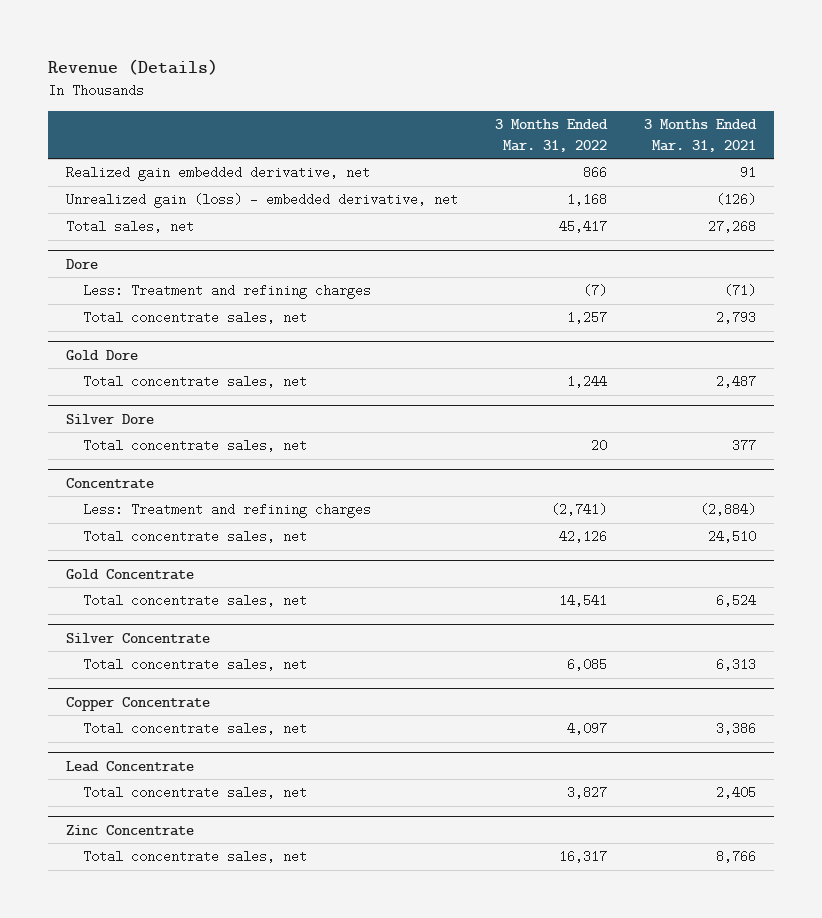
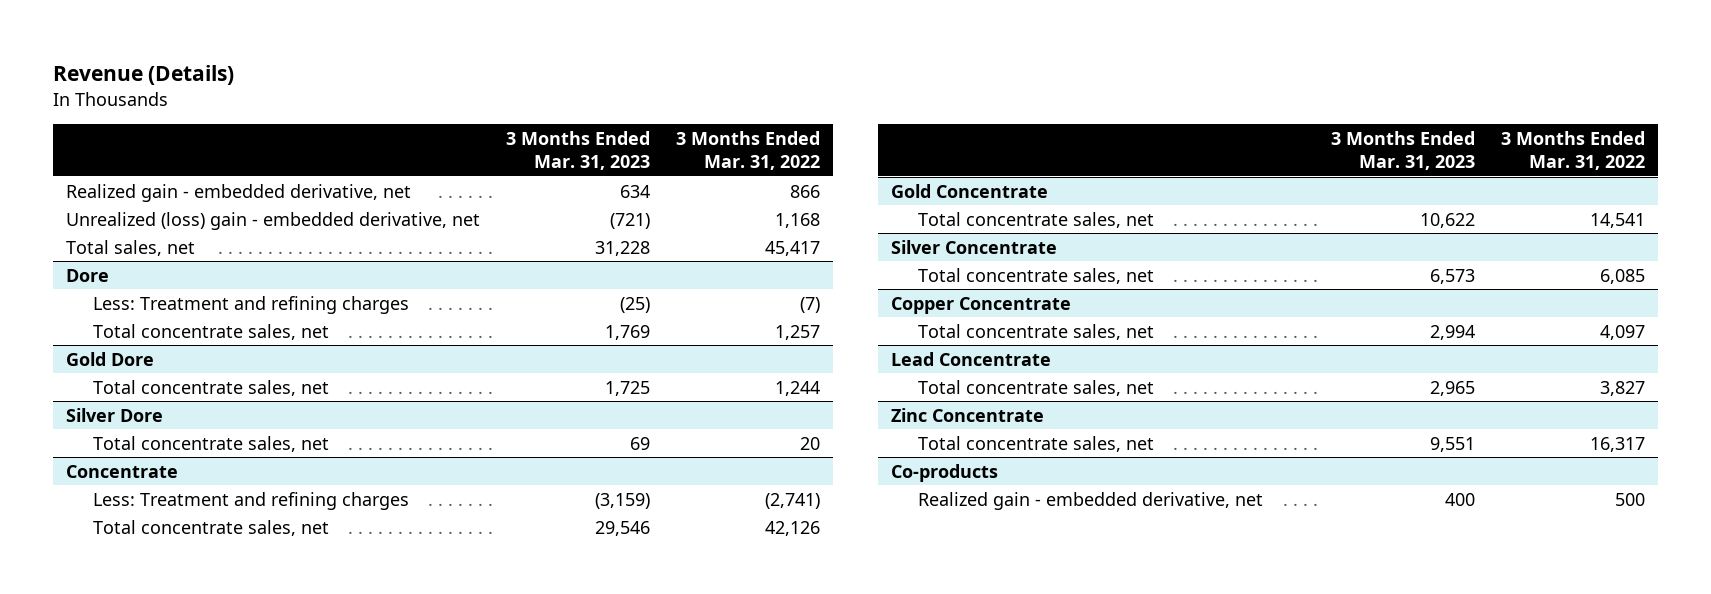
- | 3 Months Ended Mar. 31, 2022 | 3 Months Ended Mar. 31, 2021
+ | 3 Months Ended Mar. 31, 2023 | 3 Months Ended Mar. 31, 2022
- Realized gain embedded derivative, net | 866 | 91
- Unrealized gain (loss) - embedded derivative, net | 1,168 | (126)
+ Realized gain - embedded derivative, net | 634 | 866
+ Unrealized (loss) gain - embedded derivative, net | (721) | 1,168
+ Co-products
+ Realized gain - embedded derivative, net | 400 | 500

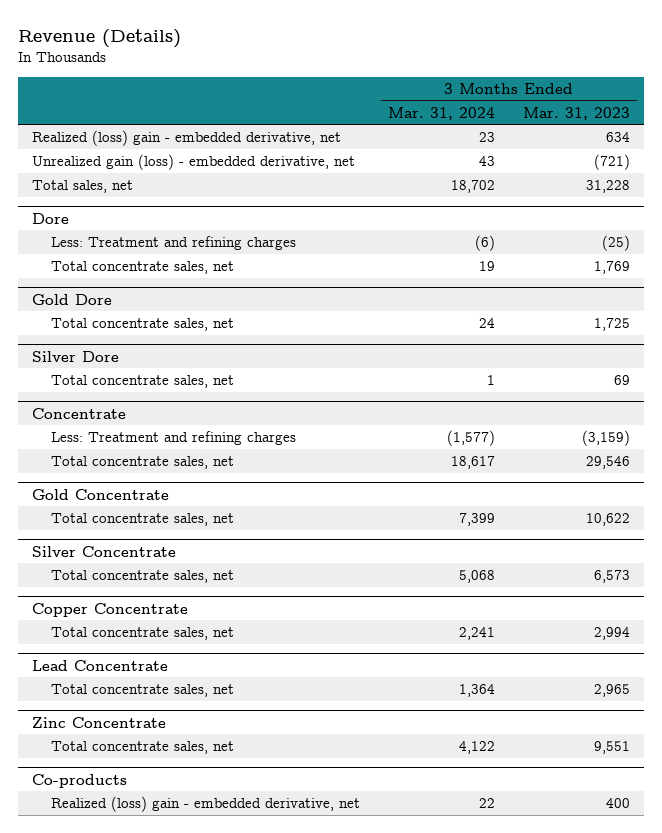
- | 3 Months Ended Mar. 31, 2023 | 3 Months Ended Mar. 31, 2022
+ | 3 Months Ended Mar. 31, 2024 | 3 Months Ended Mar. 31, 2023
- Realized gain - embedded derivative, net | 634 | 866
- Unrealized (loss) gain - embedded derivative, net | (721) | 1,168
+ Realized (loss) gain - embedded derivative, net | 23 | 634
+ Unrealized gain (loss) - embedded derivative, net | 43 | (721)
@ Co-products
- Realized gain - embedded derivative, net | 400 | 500
+ Realized (loss) gain - embedded derivative, net | 22 | 400

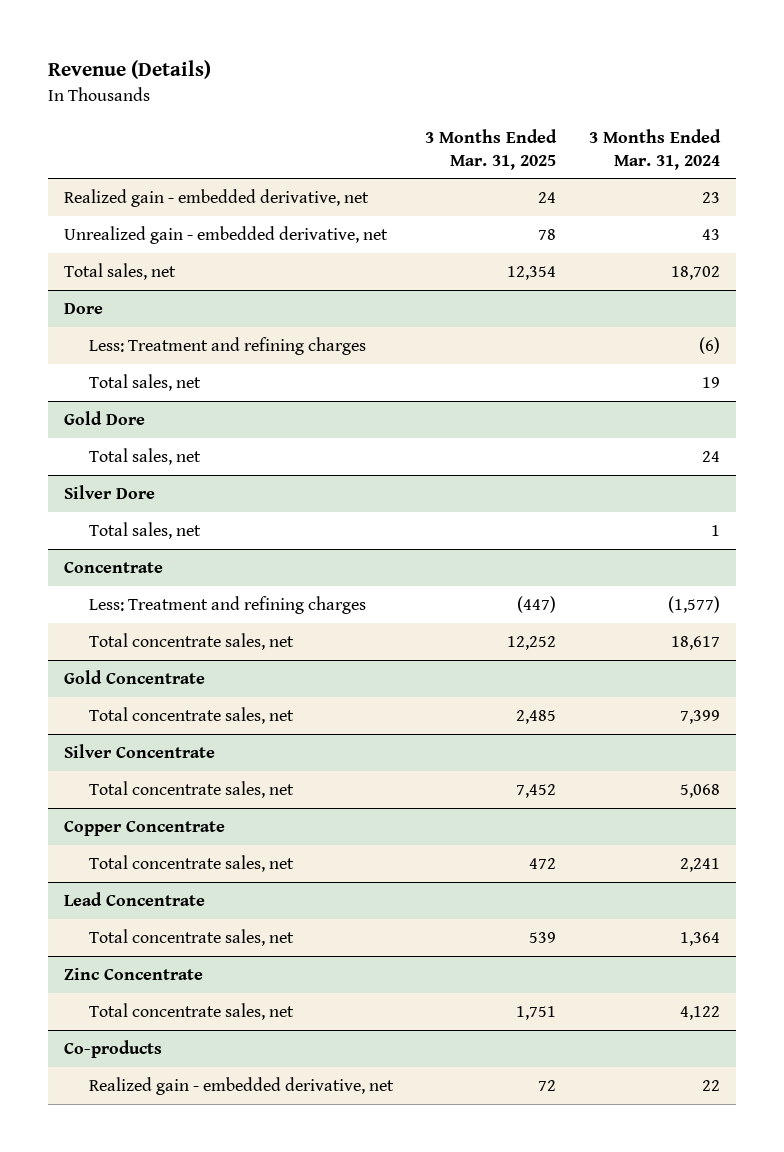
- | 3 Months Ended Mar. 31, 2024 | 3 Months Ended Mar. 31, 2023
+ | 3 Months Ended Mar. 31, 2025 | 3 Months Ended Mar. 31, 2024
- Realized (loss) gain - embedded derivative, net | 23 | 634
- Unrealized gain (loss) - embedded derivative, net | 43 | (721)
+ Realized gain - embedded derivative, net | 24 | 23
+ Unrealized gain - embedded derivative, net | 78 | 43
@ Dore
- Total concentrate sales, net | 19 | 1,769
+ Total sales, net | | 19
@ Gold Dore
- Total concentrate sales, net | 24 | 1,725
+ Total sales, net | | 24
@ Silver Dore
- Total concentrate sales, net | 1 | 69
+ Total sales, net | | 1
@ Co-products
- Realized (loss) gain - embedded derivative, net | 22 | 400
+ Realized gain - embedded derivative, net | 72 | 22

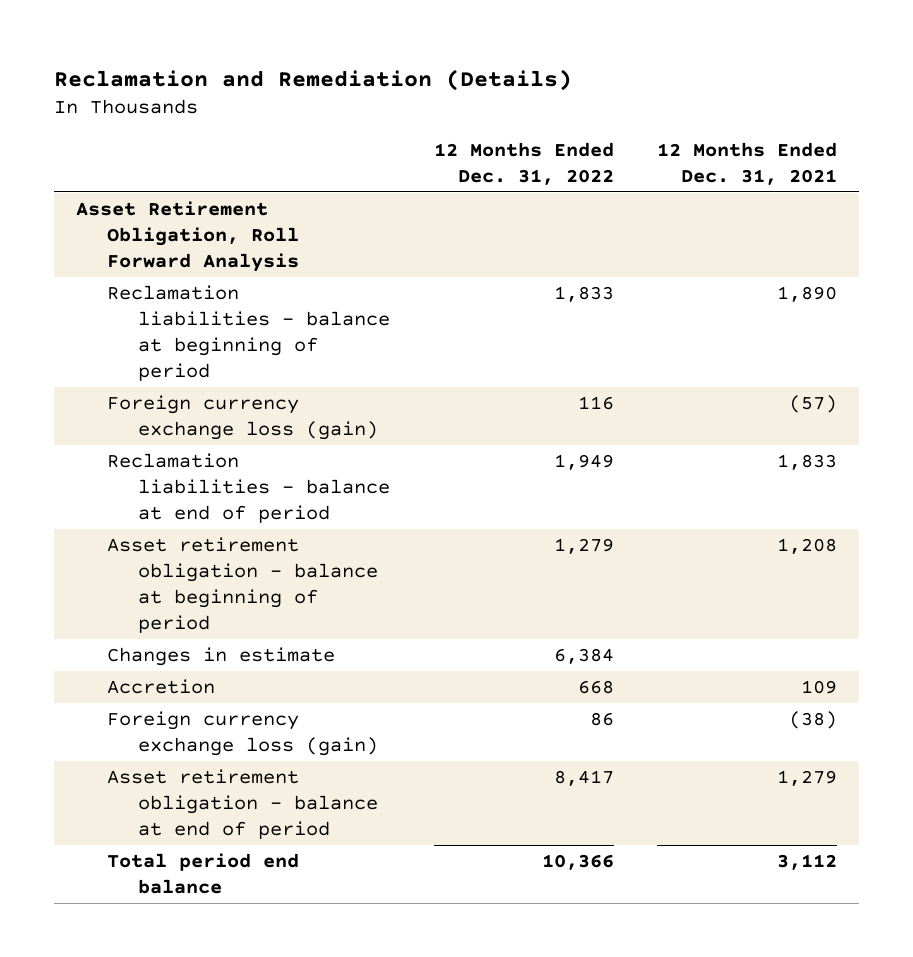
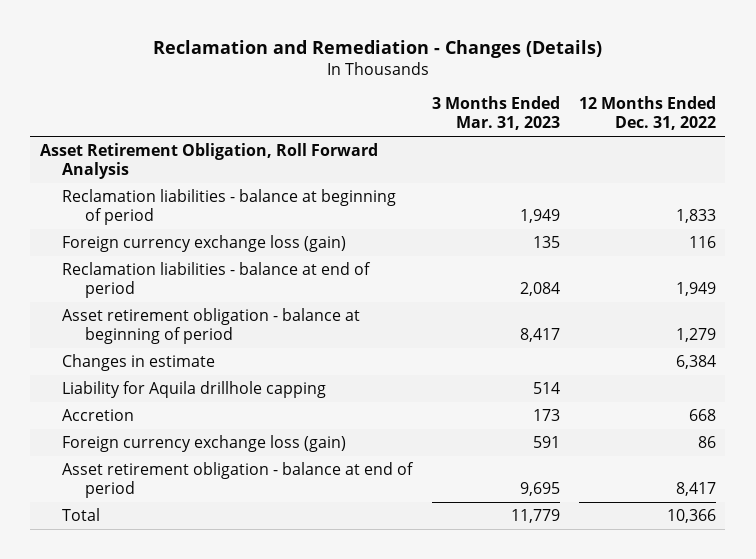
- Reclamation and Remediation (Details)
+ Reclamation and Remediation - Changes (Details)
- | 12 Months Ended Dec. 31, 2022 | 12 Months Ended Dec. 31, 2021
+ | 3 Months Ended Mar. 31, 2023 | 12 Months Ended Dec. 31, 2022
+ Liability for Aquila drillhole capping | 514 |
- Total period end balance | 10,366 | 3,112
+ Total | 11,779 | 10,366

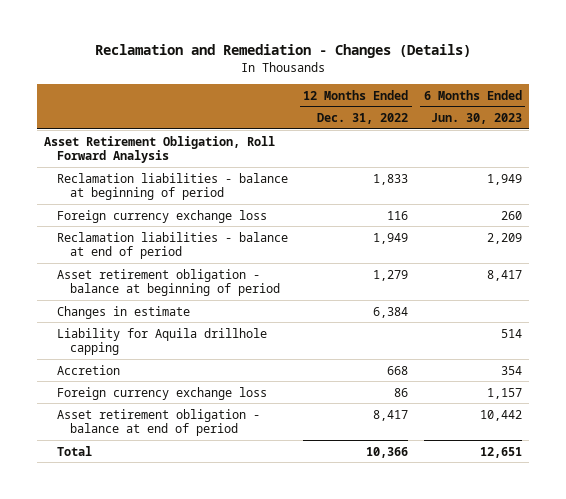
- | 3 Months Ended Mar. 31, 2023 | 12 Months Ended Dec. 31, 2022
+ | 12 Months Ended Dec. 31, 2022 | 6 Months Ended Jun. 30, 2023
- Foreign currency exchange loss (gain) | 135 | 116
+ Foreign currency exchange loss | 116 | 260
- Foreign currency exchange loss (gain) | 591 | 86
+ Foreign currency exchange loss | 86 | 1,157

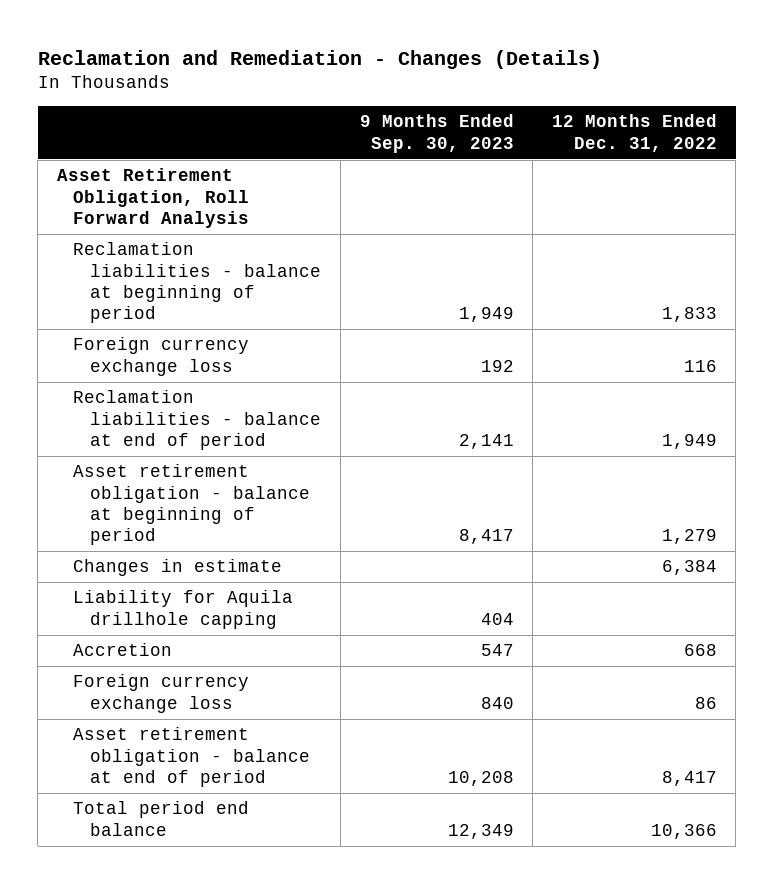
- | 12 Months Ended Dec. 31, 2022 | 6 Months Ended Jun. 30, 2023
+ | 9 Months Ended Sep. 30, 2023 | 12 Months Ended Dec. 31, 2022
- Total | 10,366 | 12,651
+ Total period end balance | 12,349 | 10,366

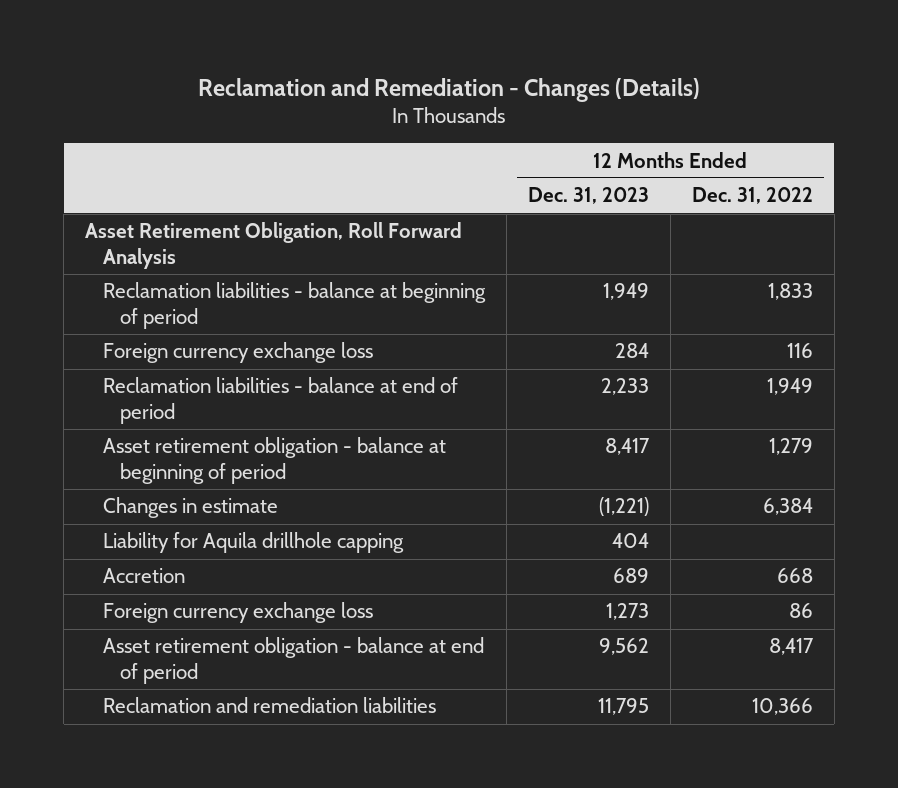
- | 9 Months Ended Sep. 30, 2023 | 12 Months Ended Dec. 31, 2022
+ | 12 Months Ended Dec. 31, 2023 | 12 Months Ended Dec. 31, 2022
- Total period end balance | 12,349 | 10,366
+ Reclamation and remediation liabilities | 11,795 | 10,366

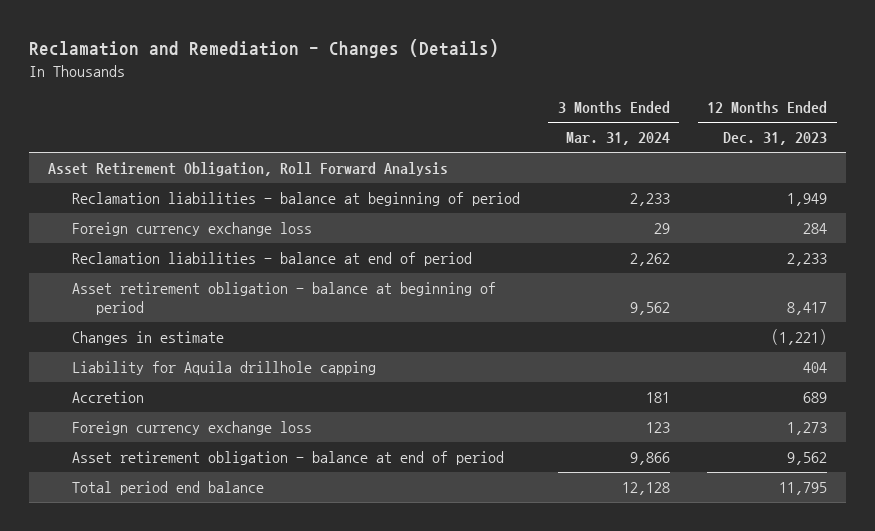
- | 12 Months Ended Dec. 31, 2023 | 12 Months Ended Dec. 31, 2022
+ | 3 Months Ended Mar. 31, 2024 | 12 Months Ended Dec. 31, 2023
- Reclamation and remediation liabilities | 11,795 | 10,366
+ Total period end balance | 12,128 | 11,795

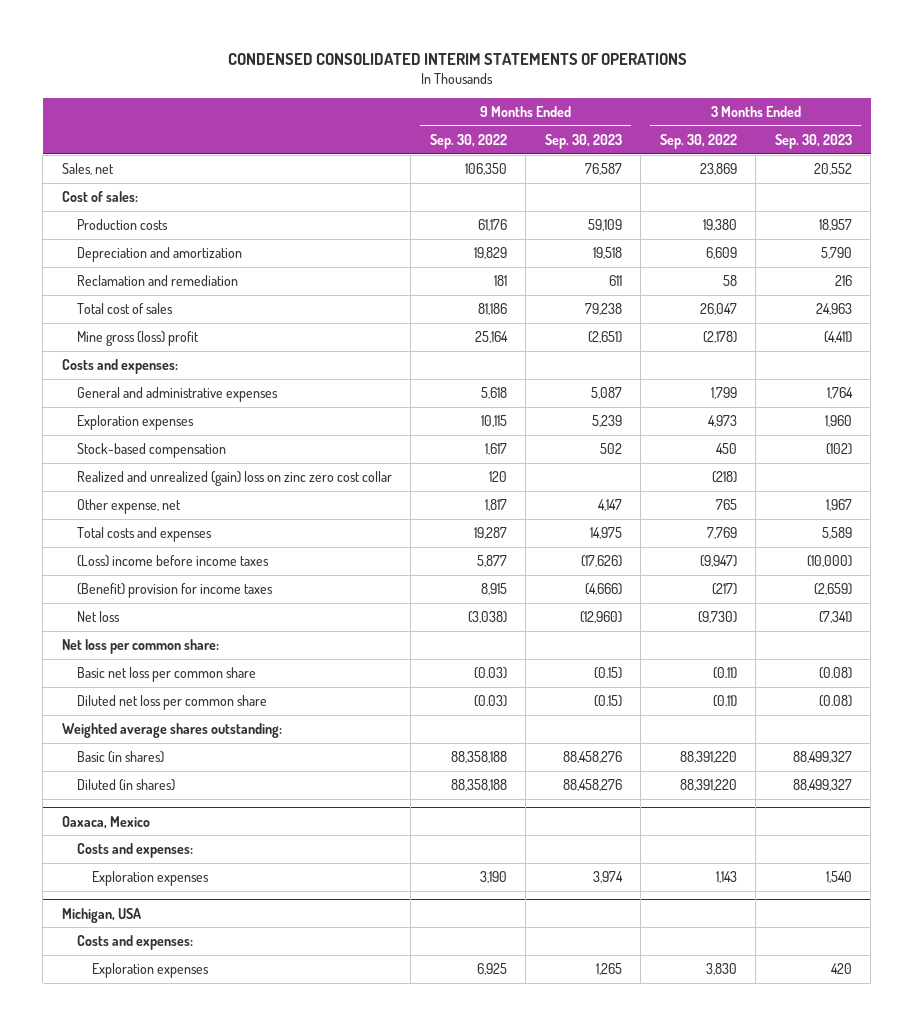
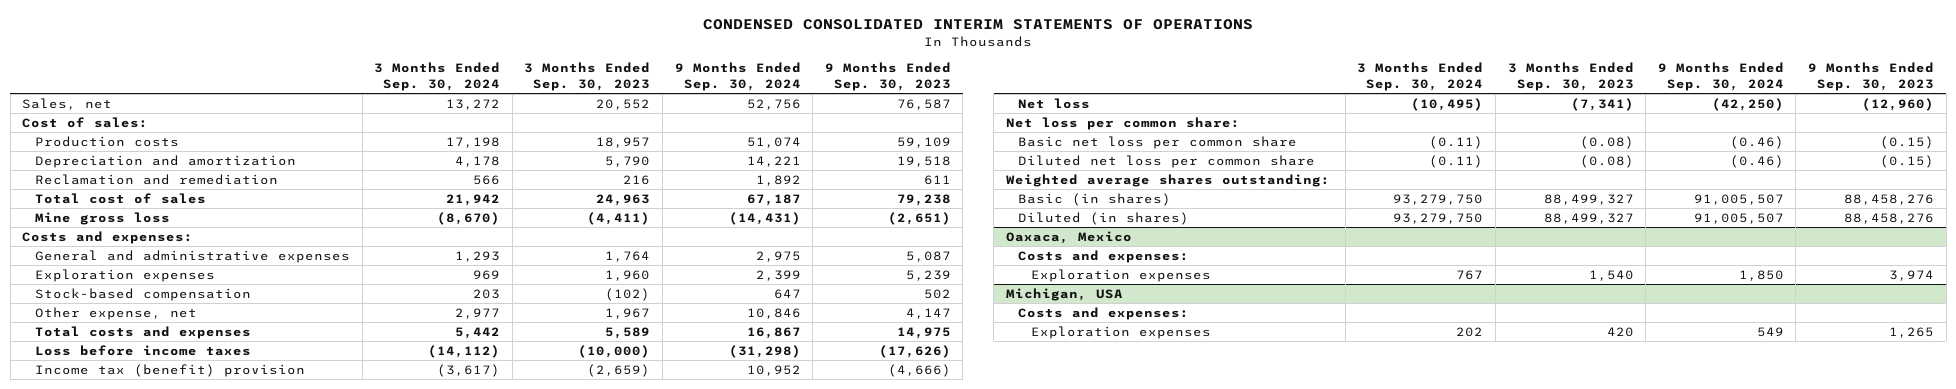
- | 9 Months Ended Sep. 30, 2022 | 9 Months Ended Sep. 30, 2023 | 3 Months Ended Sep. 30, 2022 | 3 Months Ended Sep. 30, 2023
+ | 3 Months Ended Sep. 30, 2024 | 3 Months Ended Sep. 30, 2023 | 9 Months Ended Sep. 30, 2024 | 9 Months Ended Sep. 30, 2023
- Mine gross (loss) profit | 25,164 | (2,651) | (2,178) | (4,411)
+ Mine gross loss | (8,670) | (4,411) | (14,431) | (2,651)
- Realized and unrealized (gain) loss on zinc zero cost collar | 120 | | (218) |
- (Loss) income before income taxes | 5,877 | (17,626) | (9,947) | (10,000)
- (Benefit) provision for income taxes | 8,915 | (4,666) | (217) | (2,659)
+ Loss before income taxes | (14,112) | (10,000) | (31,298) | (17,626)
+ Income tax (benefit) provision | (3,617) | (2,659) | 10,952 | (4,666)

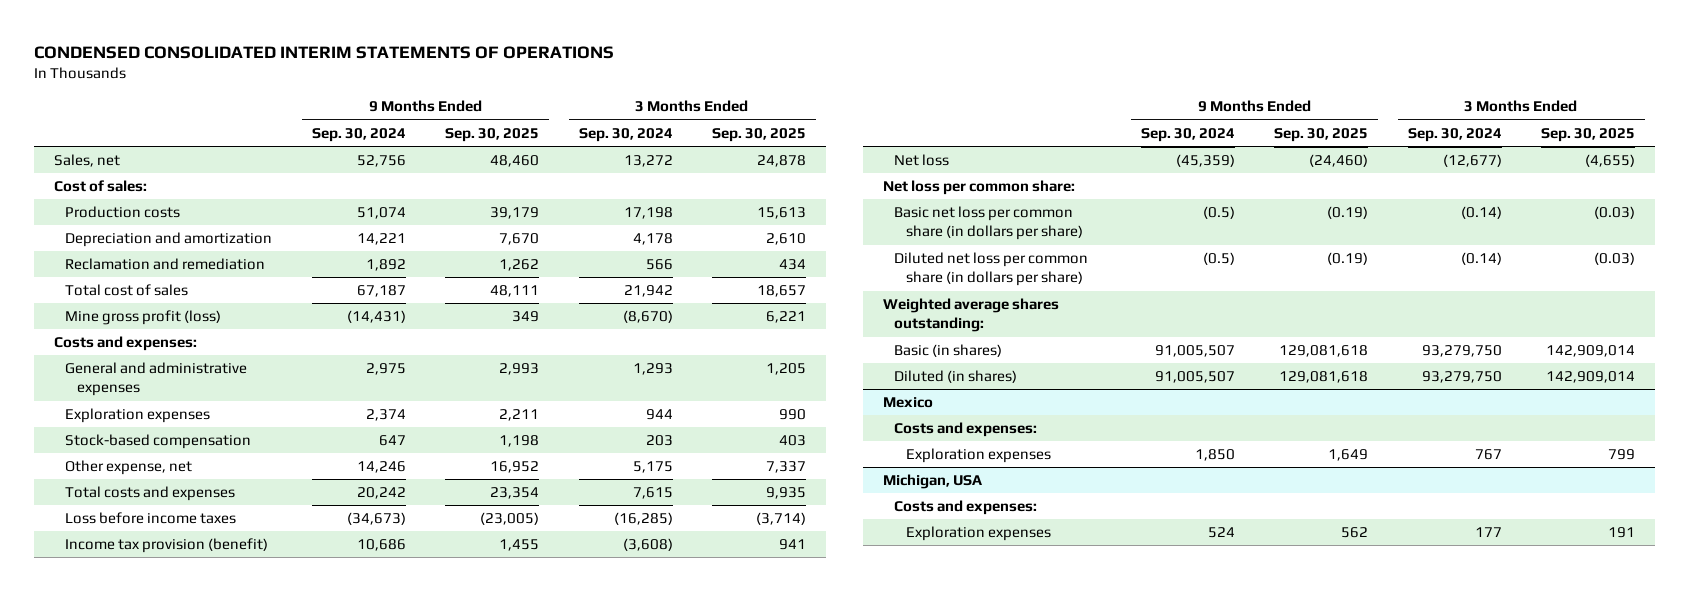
- | 3 Months Ended Sep. 30, 2024 | 3 Months Ended Sep. 30, 2023 | 9 Months Ended Sep. 30, 2024 | 9 Months Ended Sep. 30, 2023
+ | 9 Months Ended Sep. 30, 2024 | 9 Months Ended Sep. 30, 2025 | 3 Months Ended Sep. 30, 2024 | 3 Months Ended Sep. 30, 2025
- Mine gross loss | (8,670) | (4,411) | (14,431) | (2,651)
+ Mine gross profit (loss) | (14,431) | 349 | (8,670) | 6,221
- Exploration expenses | 969 | 1,960 | 2,399 | 5,239
+ Exploration expenses | 2,374 | 2,211 | 944 | 990
- Other expense, net | 2,977 | 1,967 | 10,846 | 4,147
- Total costs and expenses | 5,442 | 5,589 | 16,867 | 14,975
- Loss before income taxes | (14,112) | (10,000) | (31,298) | (17,626)
- Income tax (benefit) provision | (3,617) | (2,659) | 10,952 | (4,666)
- Net loss | (10,495) | (7,341) | (42,250) | (12,960)
+ Other expense, net | 14,246 | 16,952 | 5,175 | 7,337
+ Total costs and expenses | 20,242 | 23,354 | 7,615 | 9,935
+ Loss before income taxes | (34,673) | (23,005) | (16,285) | (3,714)
+ Income tax provision (benefit) | 10,686 | 1,455 | (3,608) | 941
+ Net loss | (45,359) | (24,460) | (12,677) | (4,655)
- Basic net loss per common share | (0.11) | (0.08) | (0.46) | (0.15)
- Diluted net loss per common share | (0.11) | (0.08) | (0.46) | (0.15)
+ Basic net loss per common share (in dollars per share) | (0.5) | (0.19) | (0.14) | (0.03)
+ Diluted net loss per common share (in dollars per share) | (0.5) | (0.19) | (0.14) | (0.03)
- Oaxaca, Mexico
+ Mexico
@ Michigan, USA
- Exploration expenses | 202 | 420 | 549 | 1,265
+ Exploration expenses | 524 | 562 | 177 | 191

